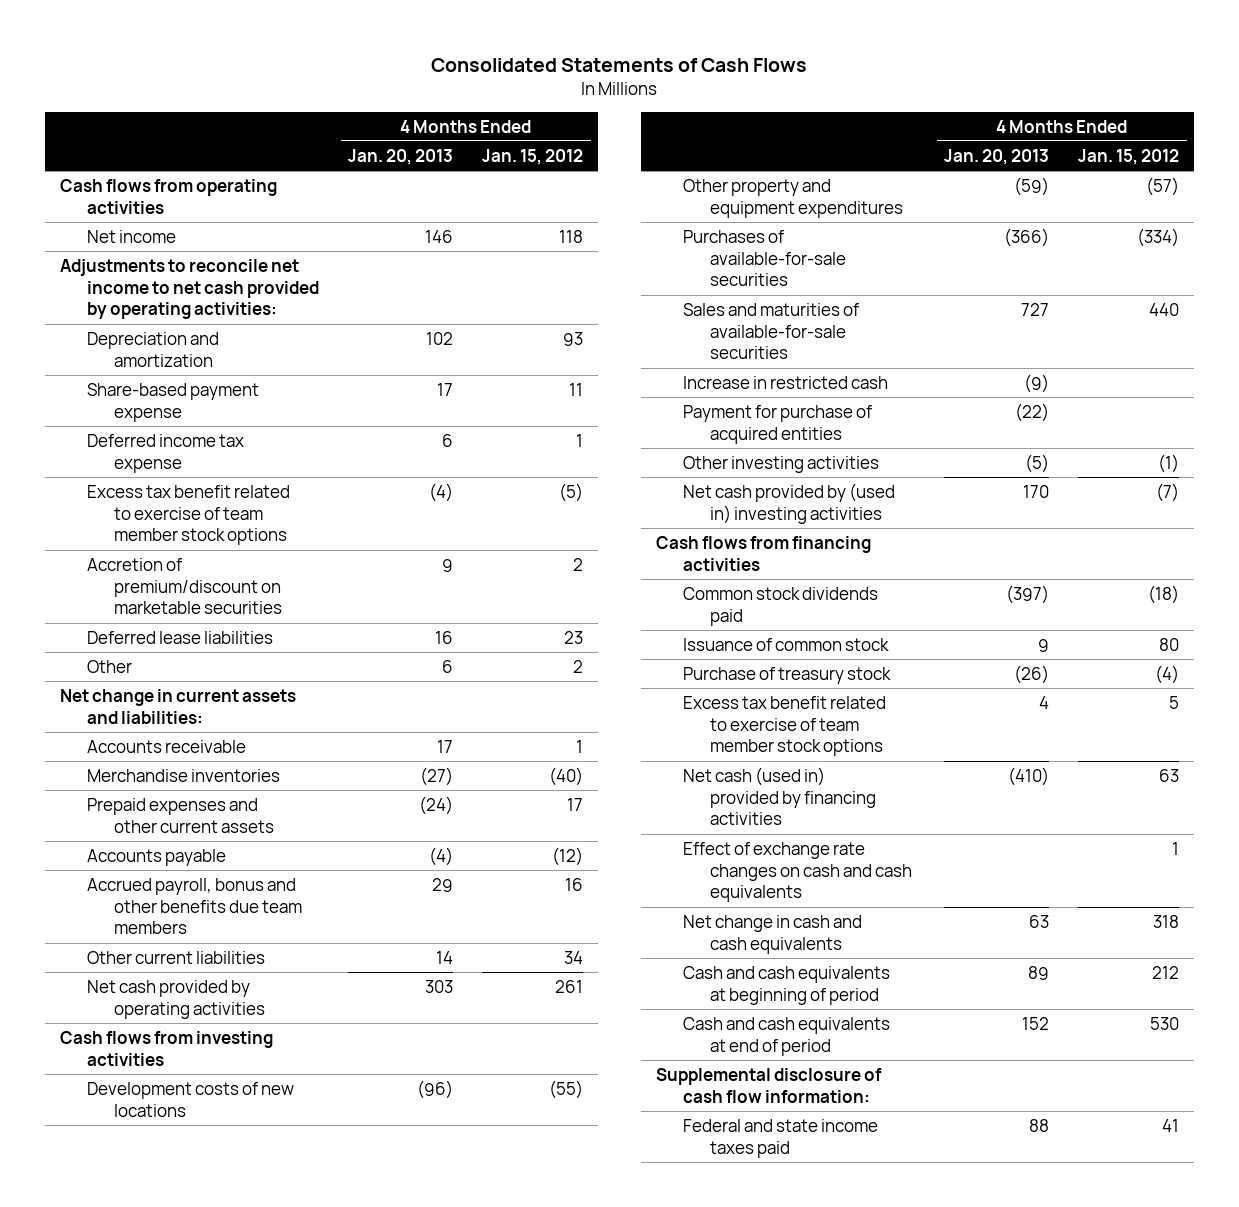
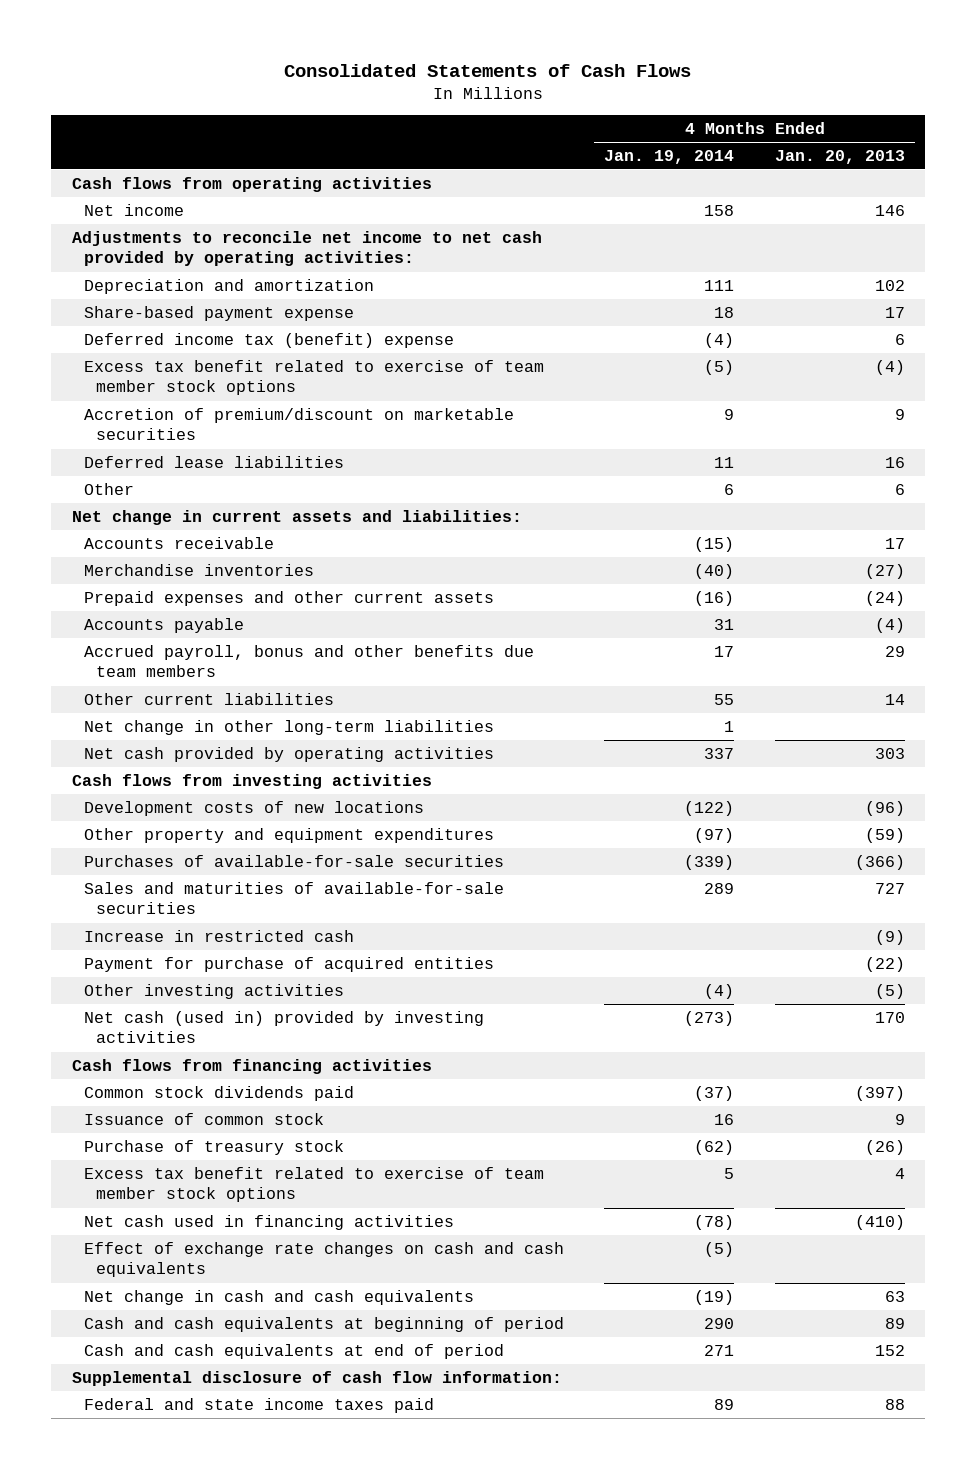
- | 4 Months Ended Jan. 20, 2013 | 4 Months Ended Jan. 15, 2012
+ | 4 Months Ended Jan. 19, 2014 | 4 Months Ended Jan. 20, 2013
- Deferred income tax expense | 6 | 1
+ Deferred income tax (benefit) expense | (4) | 6
+ Net change in other long-term liabilities | 1 |
- Net cash provided by (used in) investing activities | 170 | (7)
+ Net cash (used in) provided by investing activities | (273) | 170
- Net cash (used in) provided by financing activities | (410) | 63
+ Net cash used in financing activities | (78) | (410)

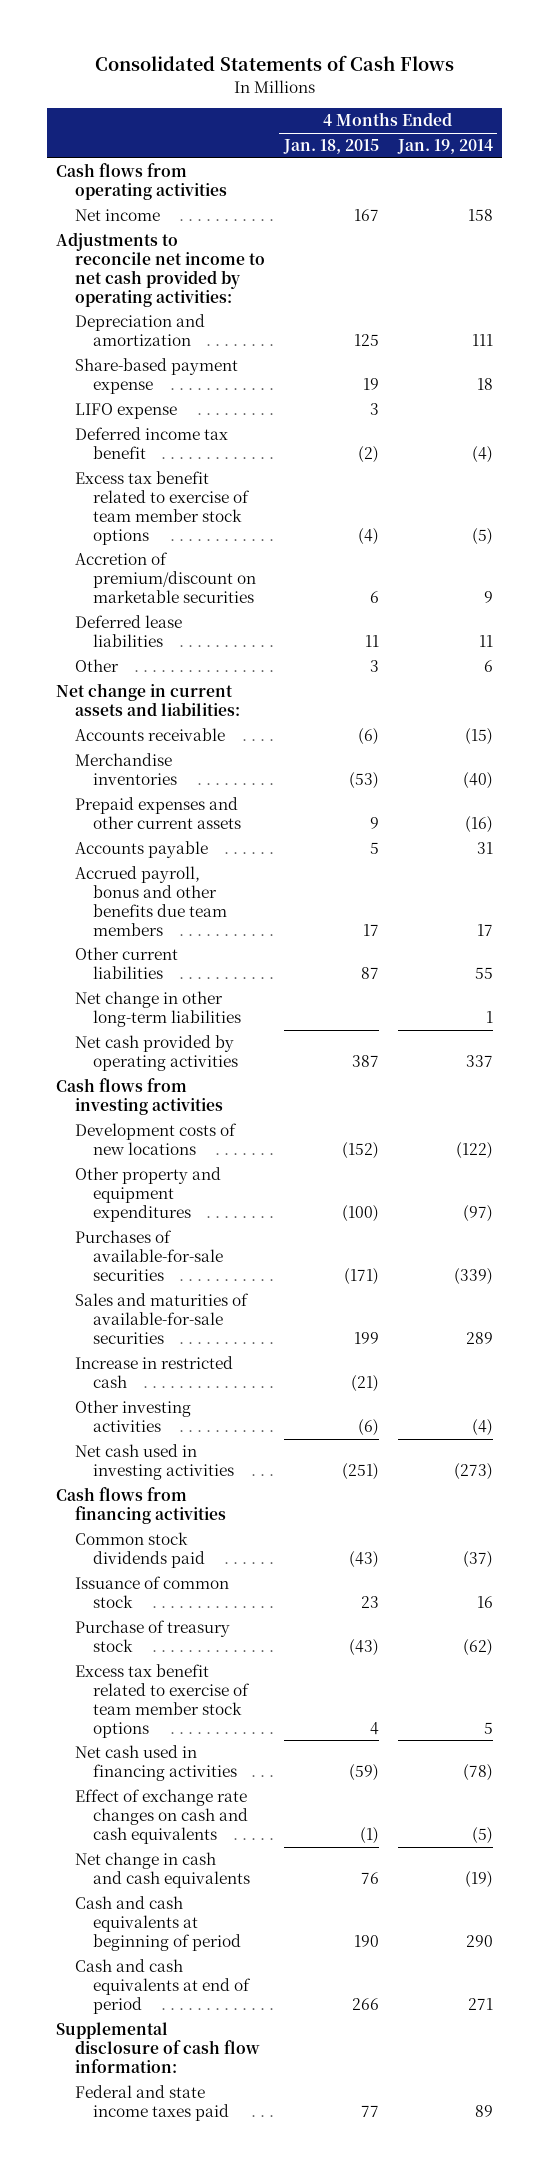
- | 4 Months Ended Jan. 19, 2014 | 4 Months Ended Jan. 20, 2013
+ | 4 Months Ended Jan. 18, 2015 | 4 Months Ended Jan. 19, 2014
- Deferred income tax (benefit) expense | (4) | 6
+ LIFO expense | 3 |
+ Deferred income tax benefit | (2) | (4)
- Payment for purchase of acquired entities | | (22)
- Net cash (used in) provided by investing activities | (273) | 170
+ Net cash used in investing activities | (251) | (273)

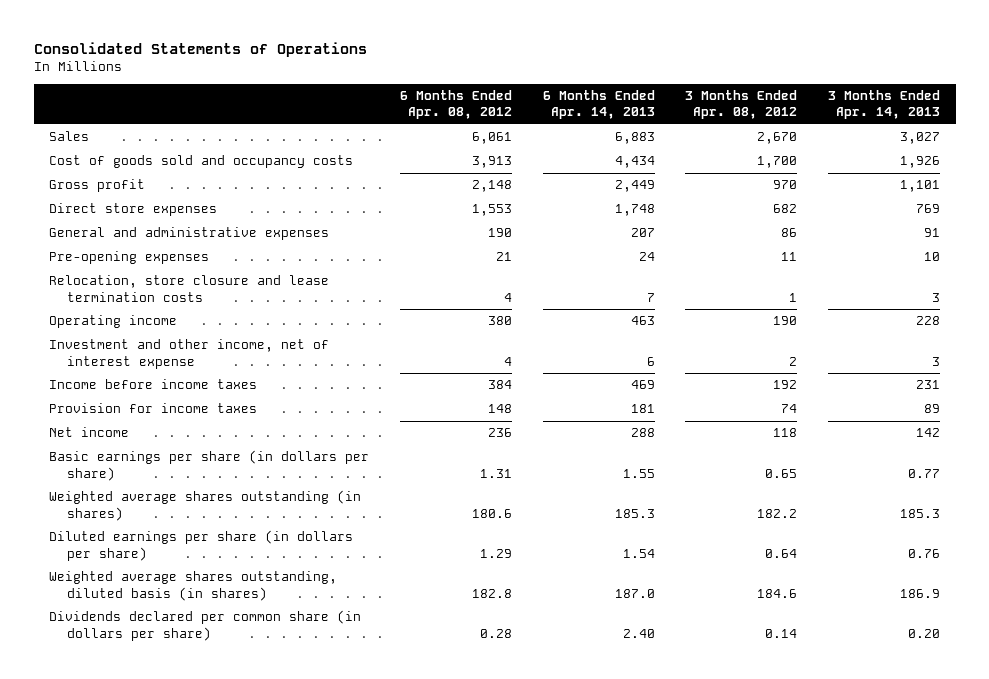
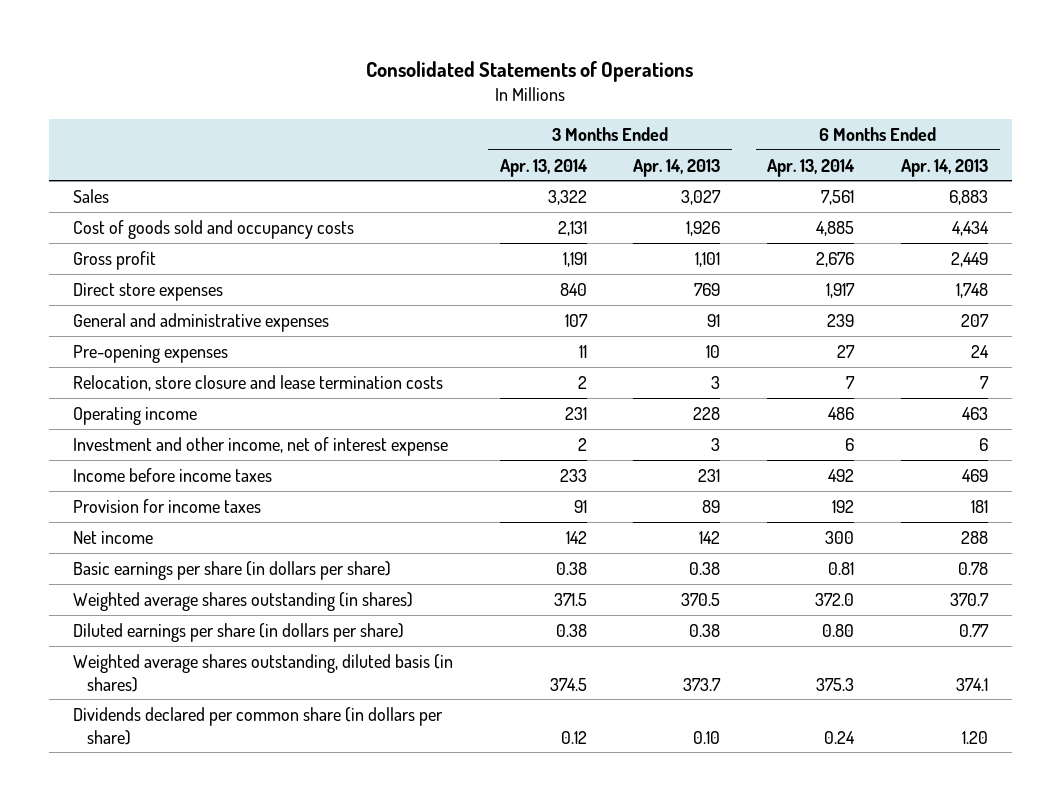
- | 6 Months Ended Apr. 08, 2012 | 6 Months Ended Apr. 14, 2013 | 3 Months Ended Apr. 08, 2012 | 3 Months Ended Apr. 14, 2013
+ | 3 Months Ended Apr. 13, 2014 | 3 Months Ended Apr. 14, 2013 | 6 Months Ended Apr. 13, 2014 | 6 Months Ended Apr. 14, 2013
- Basic earnings per share (in dollars per share) | 1.31 | 1.55 | 0.65 | 0.77
- Weighted average shares outstanding (in shares) | 180.6 | 185.3 | 182.2 | 185.3
- Diluted earnings per share (in dollars per share) | 1.29 | 1.54 | 0.64 | 0.76
- Weighted average shares outstanding, diluted basis (in shares) | 182.8 | 187.0 | 184.6 | 186.9
- Dividends declared per common share (in dollars per share) | 0.28 | 2.40 | 0.14 | 0.20
+ Basic earnings per share (in dollars per share) | 0.38 | 0.38 | 0.81 | 0.78
+ Weighted average shares outstanding (in shares) | 371.5 | 370.5 | 372.0 | 370.7
+ Diluted earnings per share (in dollars per share) | 0.38 | 0.38 | 0.80 | 0.77
+ Weighted average shares outstanding, diluted basis (in shares) | 374.5 | 373.7 | 375.3 | 374.1
+ Dividends declared per common share (in dollars per share) | 0.12 | 0.10 | 0.24 | 1.20

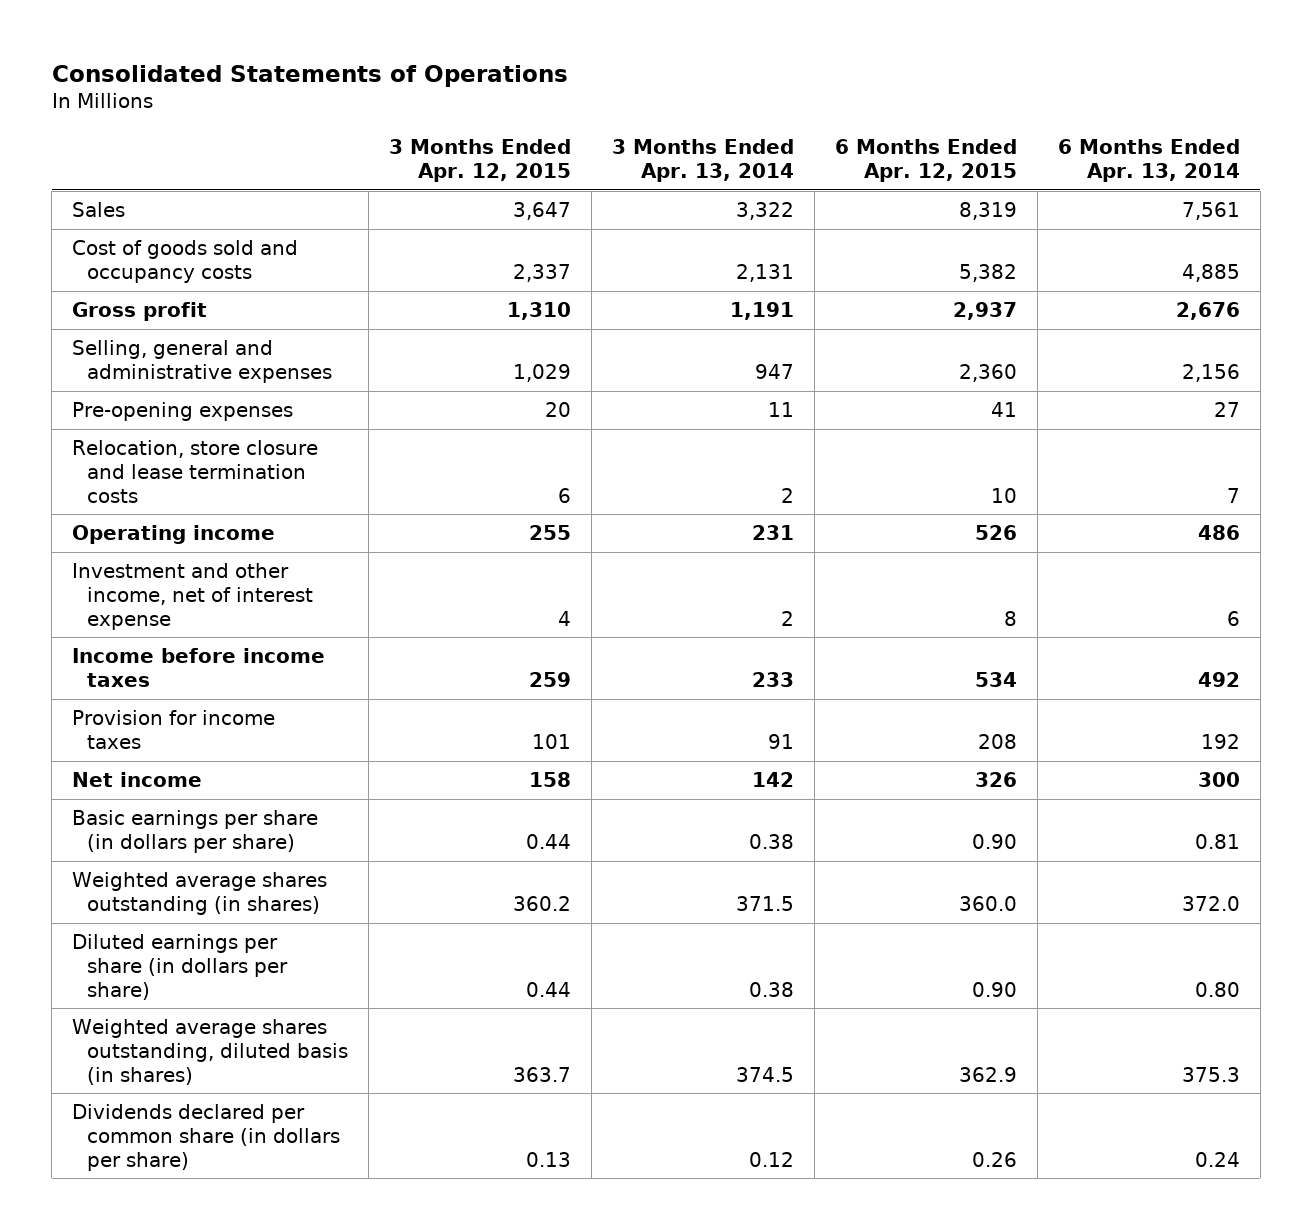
- | 3 Months Ended Apr. 13, 2014 | 3 Months Ended Apr. 14, 2013 | 6 Months Ended Apr. 13, 2014 | 6 Months Ended Apr. 14, 2013
+ | 3 Months Ended Apr. 12, 2015 | 3 Months Ended Apr. 13, 2014 | 6 Months Ended Apr. 12, 2015 | 6 Months Ended Apr. 13, 2014
- Direct store expenses | 840 | 769 | 1,917 | 1,748
- General and administrative expenses | 107 | 91 | 239 | 207
+ Selling, general and administrative expenses | 1,029 | 947 | 2,360 | 2,156

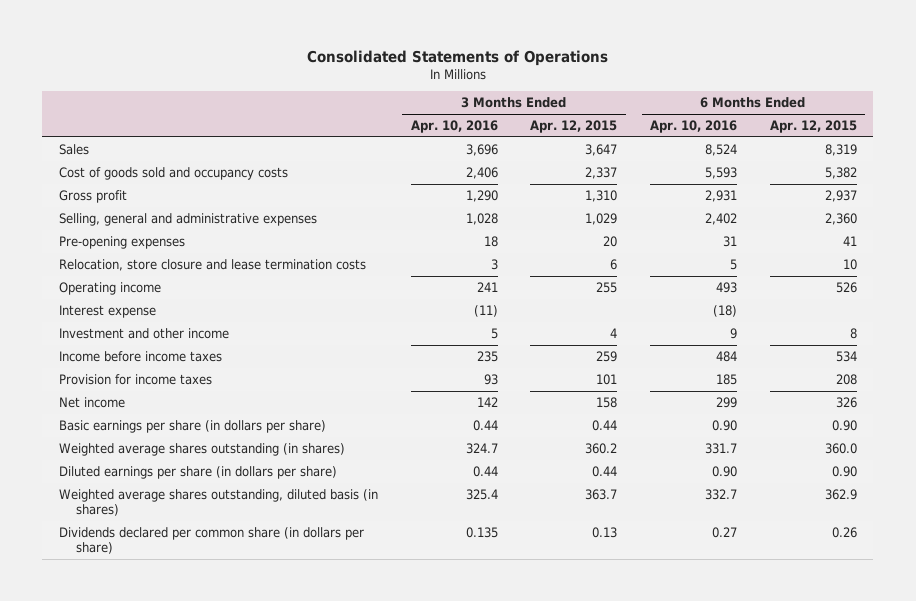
- | 3 Months Ended Apr. 12, 2015 | 3 Months Ended Apr. 13, 2014 | 6 Months Ended Apr. 12, 2015 | 6 Months Ended Apr. 13, 2014
+ | 3 Months Ended Apr. 10, 2016 | 3 Months Ended Apr. 12, 2015 | 6 Months Ended Apr. 10, 2016 | 6 Months Ended Apr. 12, 2015
- Investment and other income, net of interest expense | 4 | 2 | 8 | 6
+ Interest expense | (11) | | (18) |
+ Investment and other income | 5 | 4 | 9 | 8

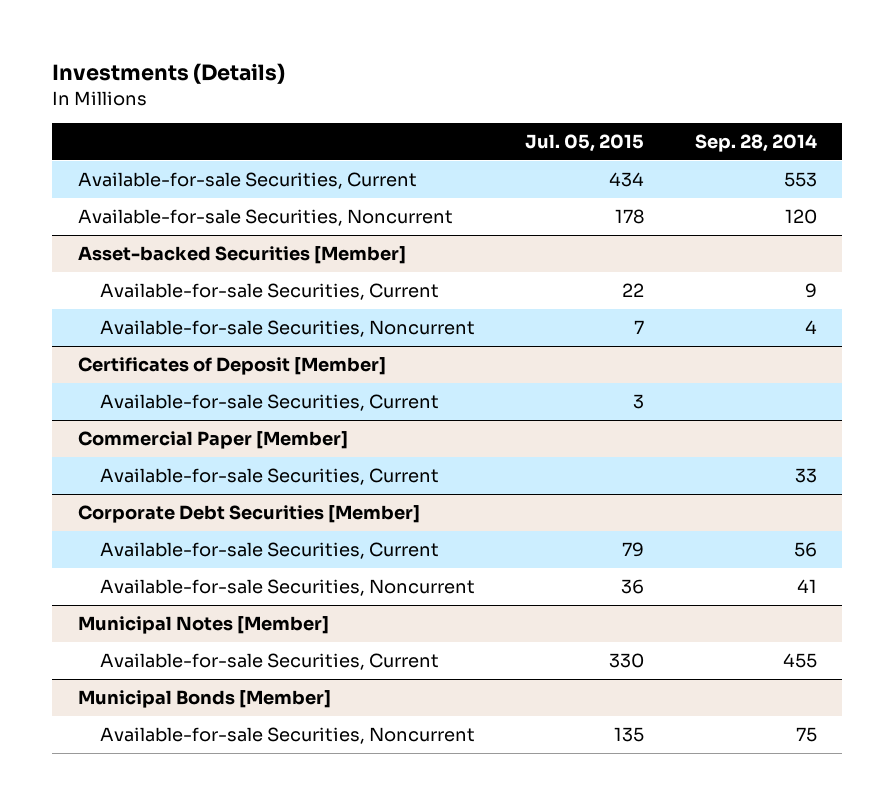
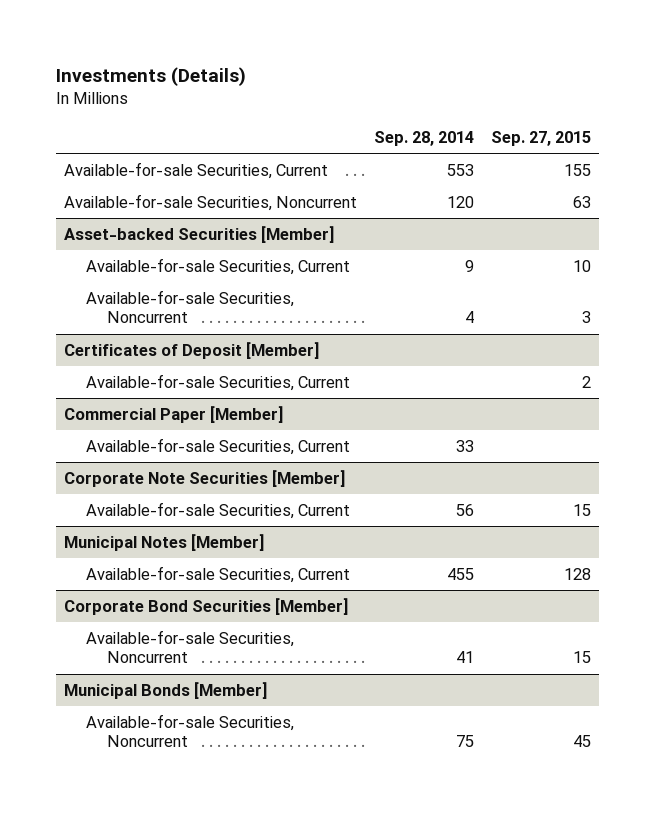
- | Jul. 05, 2015 | Sep. 28, 2014
+ | Sep. 28, 2014 | Sep. 27, 2015
- Corporate Debt Securities [Member]
+ Corporate Note Securities [Member]
- Available-for-sale Securities, Noncurrent | 36 | 41
+ Corporate Bond Securities [Member]
+ Available-for-sale Securities, Noncurrent | 41 | 15

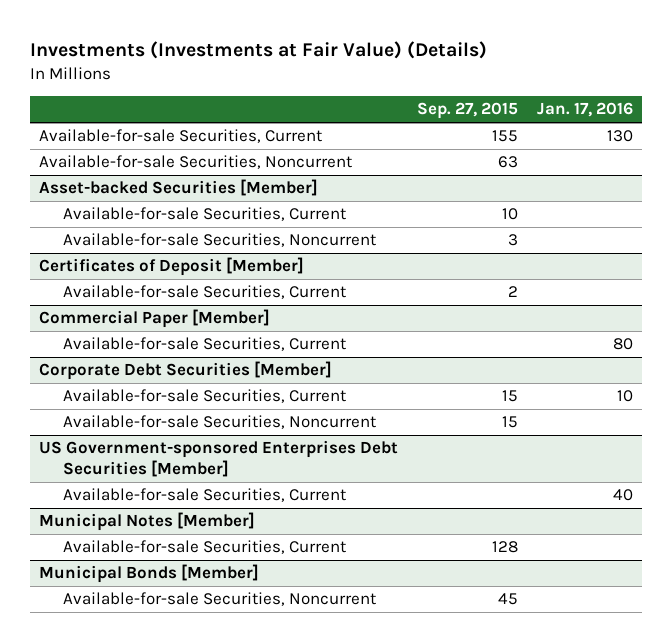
- Investments (Details)
+ Investments (Investments at Fair Value) (Details)
- | Sep. 28, 2014 | Sep. 27, 2015
+ | Sep. 27, 2015 | Jan. 17, 2016
- Corporate Note Securities [Member]
+ Corporate Debt Securities [Member]
+ Available-for-sale Securities, Noncurrent | 15 |
+ US Government-sponsored Enterprises Debt Securities [Member]
+ Available-for-sale Securities, Current | | 40
- Corporate Bond Securities [Member]
- Available-for-sale Securities, Noncurrent | 41 | 15

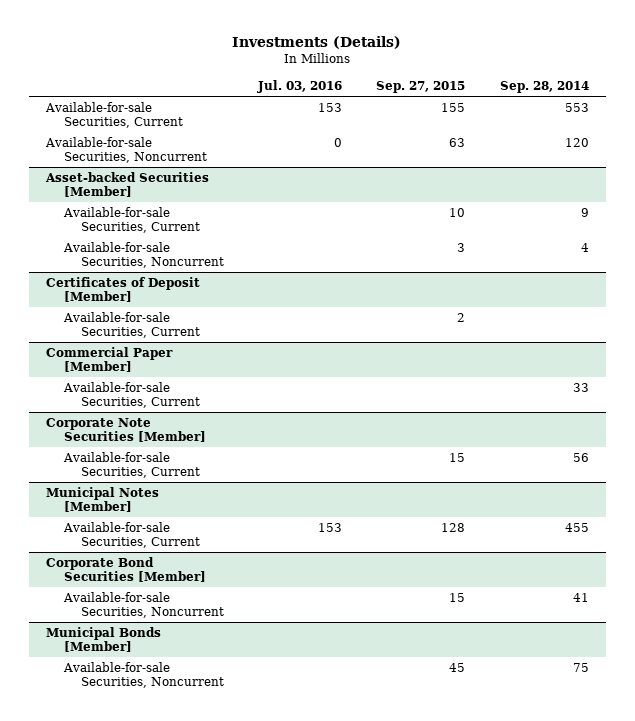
- Investments (Investments at Fair Value) (Details)
+ Investments (Details)
- | Sep. 27, 2015 | Jan. 17, 2016
+ | Jul. 03, 2016 | Sep. 27, 2015 | Sep. 28, 2014
- Corporate Debt Securities [Member]
+ Corporate Note Securities [Member]
- Available-for-sale Securities, Noncurrent | 15 |
- US Government-sponsored Enterprises Debt Securities [Member]
- Available-for-sale Securities, Current | | 40
+ Corporate Bond Securities [Member]
+ Available-for-sale Securities, Noncurrent | | 15 | 41

